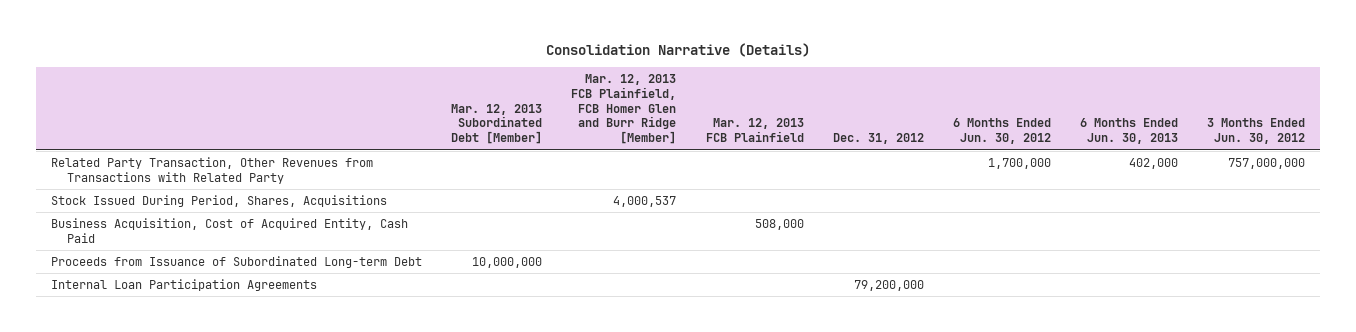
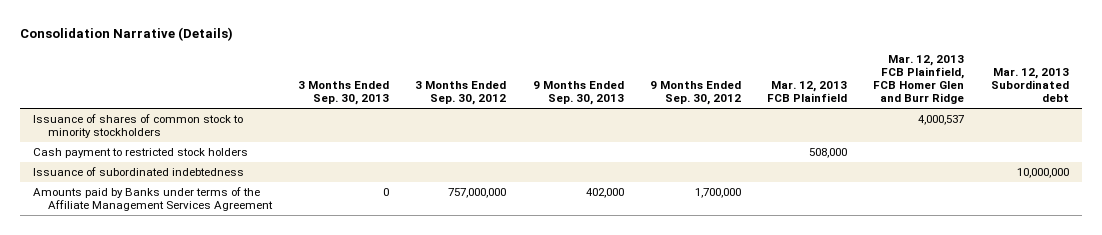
- | Mar. 12, 2013 Subordinated Debt [Member] | Mar. 12, 2013 FCB Plainfield, FCB Homer Glen and Burr Ridge [Member] | Mar. 12, 2013 FCB Plainfield | Dec. 31, 2012 | 6 Months Ended Jun. 30, 2012 | 6 Months Ended Jun. 30, 2013 | 3 Months Ended Jun. 30, 2012
+ | 3 Months Ended Sep. 30, 2013 | 3 Months Ended Sep. 30, 2012 | 9 Months Ended Sep. 30, 2013 | 9 Months Ended Sep. 30, 2012 | Mar. 12, 2013 FCB Plainfield | Mar. 12, 2013 FCB Plainfield, FCB Homer Glen and Burr Ridge | Mar. 12, 2013 Subordinated debt
- Related Party Transaction, Other Revenues from Transactions with Related Party | | | | | 1,700,000 | 402,000 | 757,000,000
- Stock Issued During Period, Shares, Acquisitions | | 4,000,537 | | | | |
- Business Acquisition, Cost of Acquired Entity, Cash Paid | | | 508,000 | | | |
- Proceeds from Issuance of Subordinated Long-term Debt | 10,000,000 | | | | | |
- Internal Loan Participation Agreements | | | | 79,200,000 | | |
+ Issuance of shares of common stock to minority stockholders | | | | | | 4,000,537 |
+ Cash payment to restricted stock holders | | | | | 508,000 | |
+ Issuance of subordinated indebtedness | | | | | | | 10,000,000
+ Amounts paid by Banks under terms of the Affiliate Management Services Agreement | 0 | 757,000,000 | 402,000 | 1,700,000 | | |

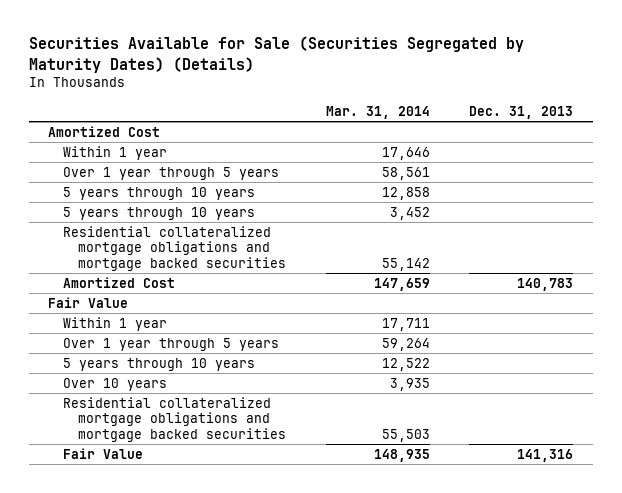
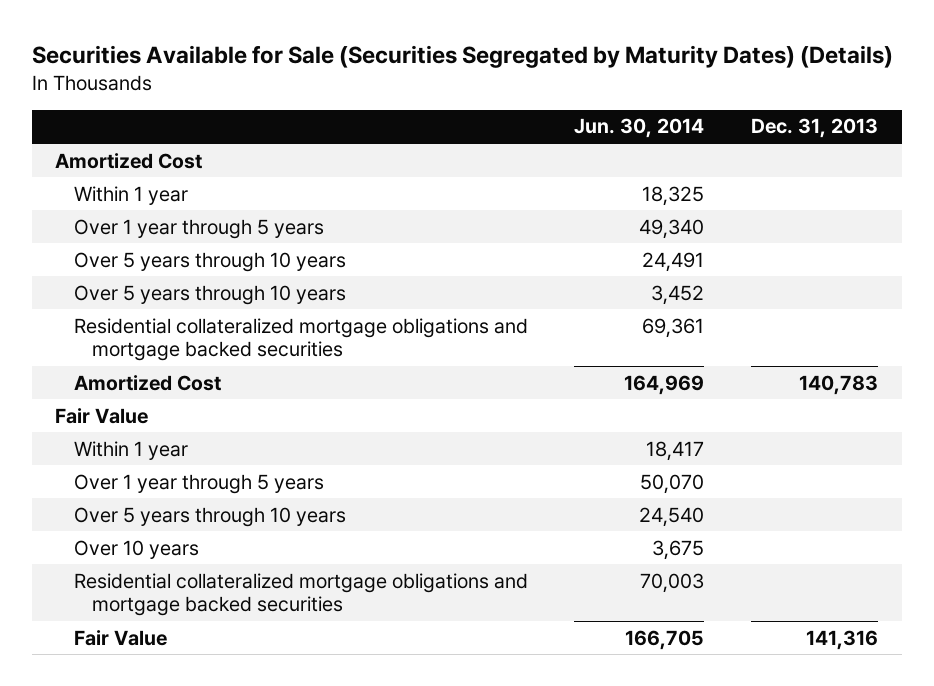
- | Mar. 31, 2014 | Dec. 31, 2013
+ | Jun. 30, 2014 | Dec. 31, 2013
- 5 years through 10 years | 12,858 |
- 5 years through 10 years | 3,452 |
+ Over 5 years through 10 years | 24,491 |
+ Over 5 years through 10 years | 3,452 |
- 5 years through 10 years | 12,522 |
+ Over 5 years through 10 years | 24,540 |

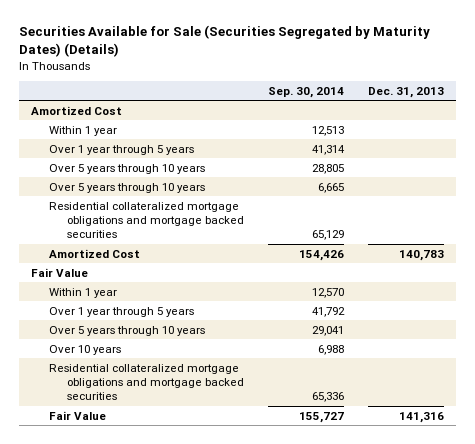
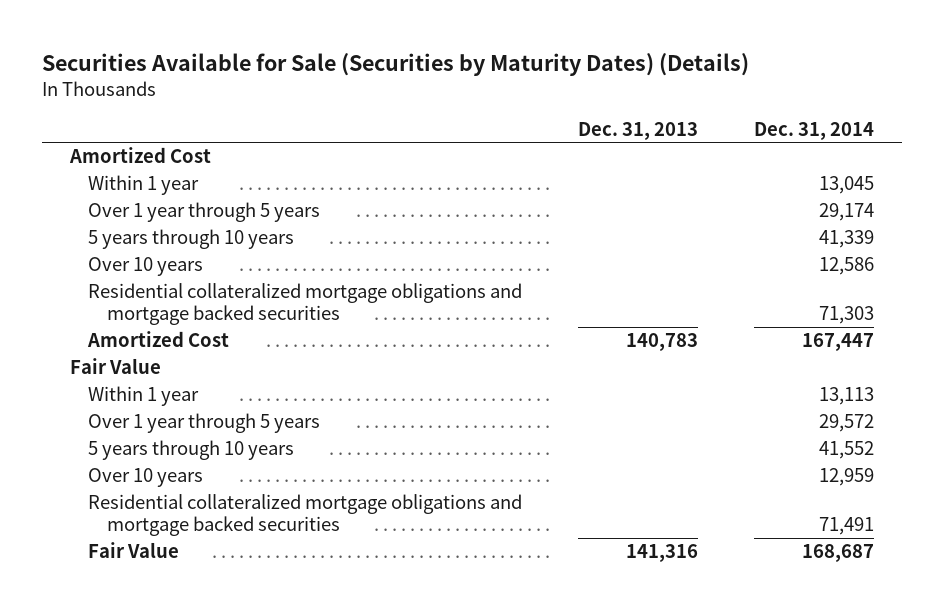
- Securities Available for Sale (Securities Segregated by Maturity Dates) (Details)
+ Securities Available for Sale (Securities by Maturity Dates) (Details)
- | Sep. 30, 2014 | Dec. 31, 2013
+ | Dec. 31, 2013 | Dec. 31, 2014
- Over 5 years through 10 years | 28,805 |
- Over 5 years through 10 years | 6,665 |
+ 5 years through 10 years | | 41,339
+ Over 10 years | | 12,586
- Over 5 years through 10 years | 29,041 |
+ 5 years through 10 years | | 41,552

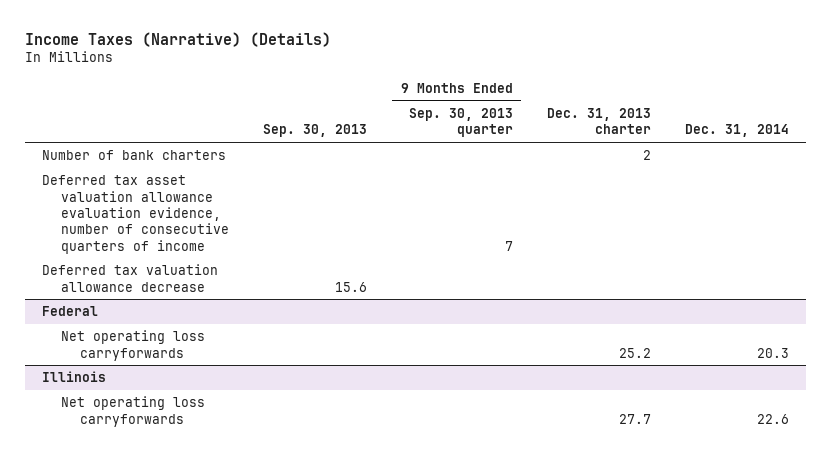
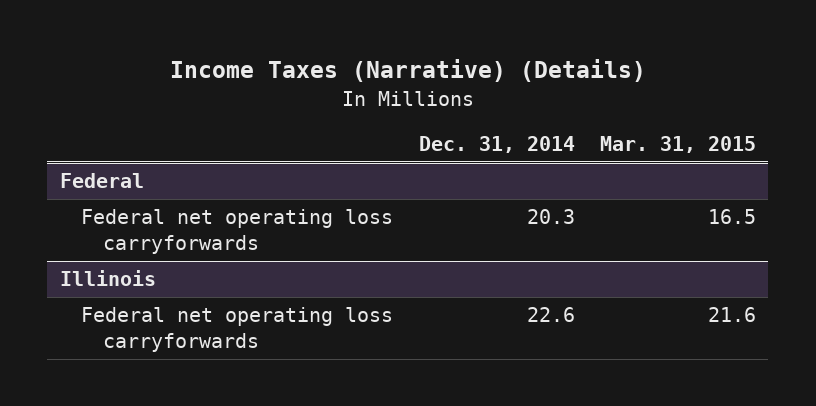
- | Sep. 30, 2013 | 9 Months Ended Sep. 30, 2013 quarter | Dec. 31, 2013 charter | Dec. 31, 2014
+ | Dec. 31, 2014 | Mar. 31, 2015
- Number of bank charters | | | 2 |
- Deferred tax asset valuation allowance evaluation evidence, number of consecutive quarters of income | | 7 | |
- Deferred tax valuation allowance decrease | 15.6 | | |
@ Federal
- Net operating loss carryforwards | | | 25.2 | 20.3
+ Federal net operating loss carryforwards | 20.3 | 16.5
@ Illinois
- Net operating loss carryforwards | | | 27.7 | 22.6
+ Federal net operating loss carryforwards | 22.6 | 21.6

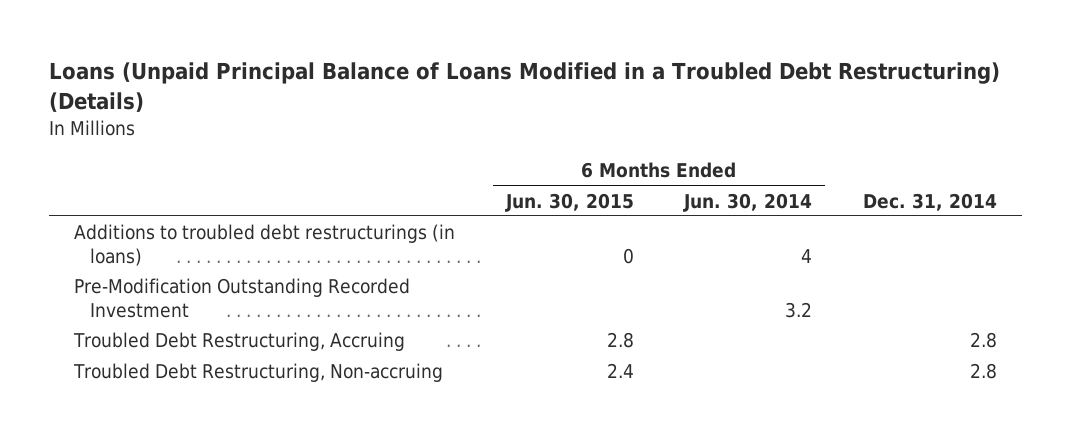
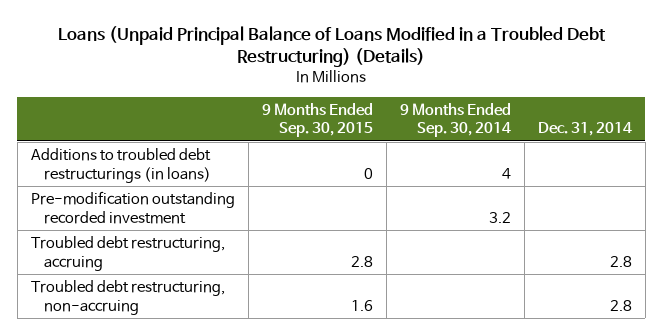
- | 6 Months Ended Jun. 30, 2015 | 6 Months Ended Jun. 30, 2014 | Dec. 31, 2014
+ | 9 Months Ended Sep. 30, 2015 | 9 Months Ended Sep. 30, 2014 | Dec. 31, 2014
- Pre-Modification Outstanding Recorded Investment | | 3.2 |
- Troubled Debt Restructuring, Accruing | 2.8 | | 2.8
- Troubled Debt Restructuring, Non-accruing | 2.4 | | 2.8
+ Pre-modification outstanding recorded investment | | 3.2 |
+ Troubled debt restructuring, accruing | 2.8 | | 2.8
+ Troubled debt restructuring, non-accruing | 1.6 | | 2.8

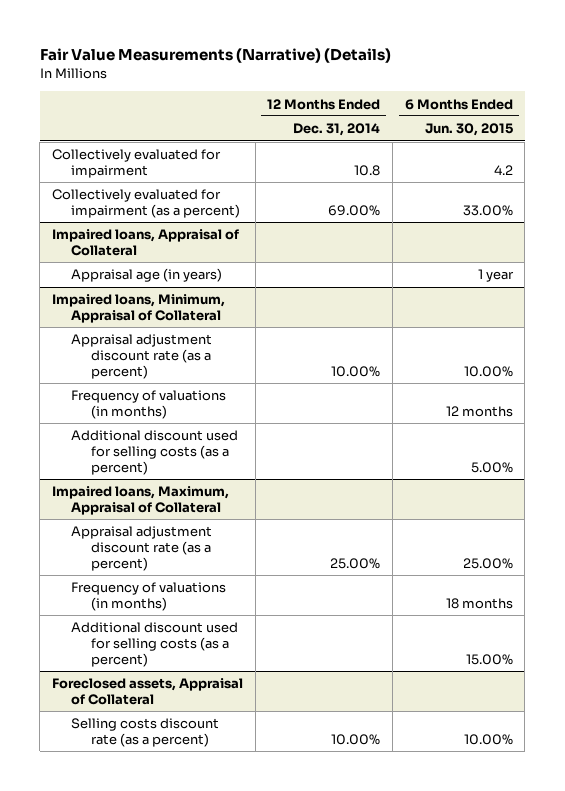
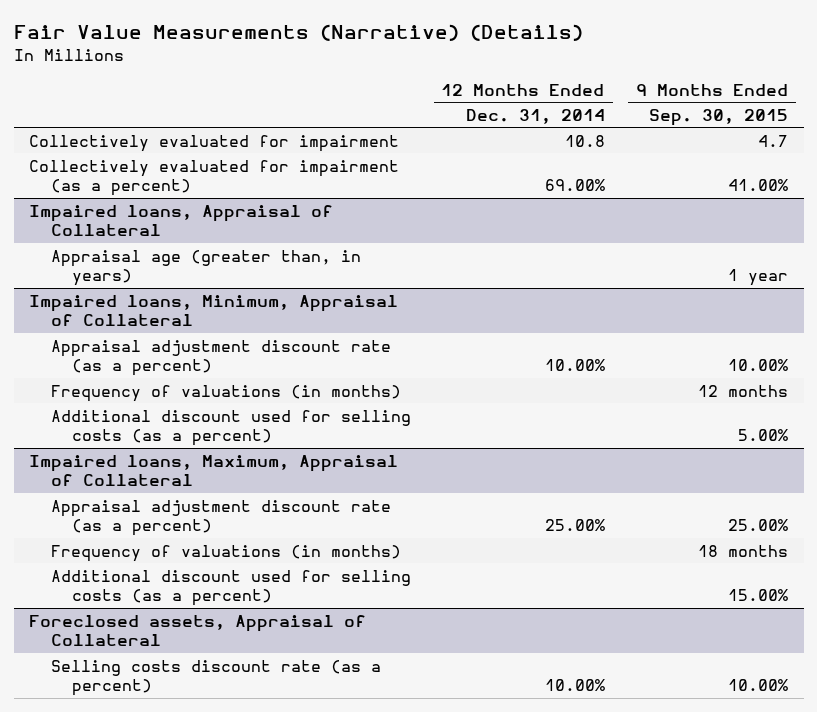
- | 12 Months Ended Dec. 31, 2014 | 6 Months Ended Jun. 30, 2015
+ | 12 Months Ended Dec. 31, 2014 | 9 Months Ended Sep. 30, 2015
@ Impaired loans, Appraisal of Collateral
- Appraisal age (in years) | | 1 year
+ Appraisal age (greater than, in years) | | 1 year

